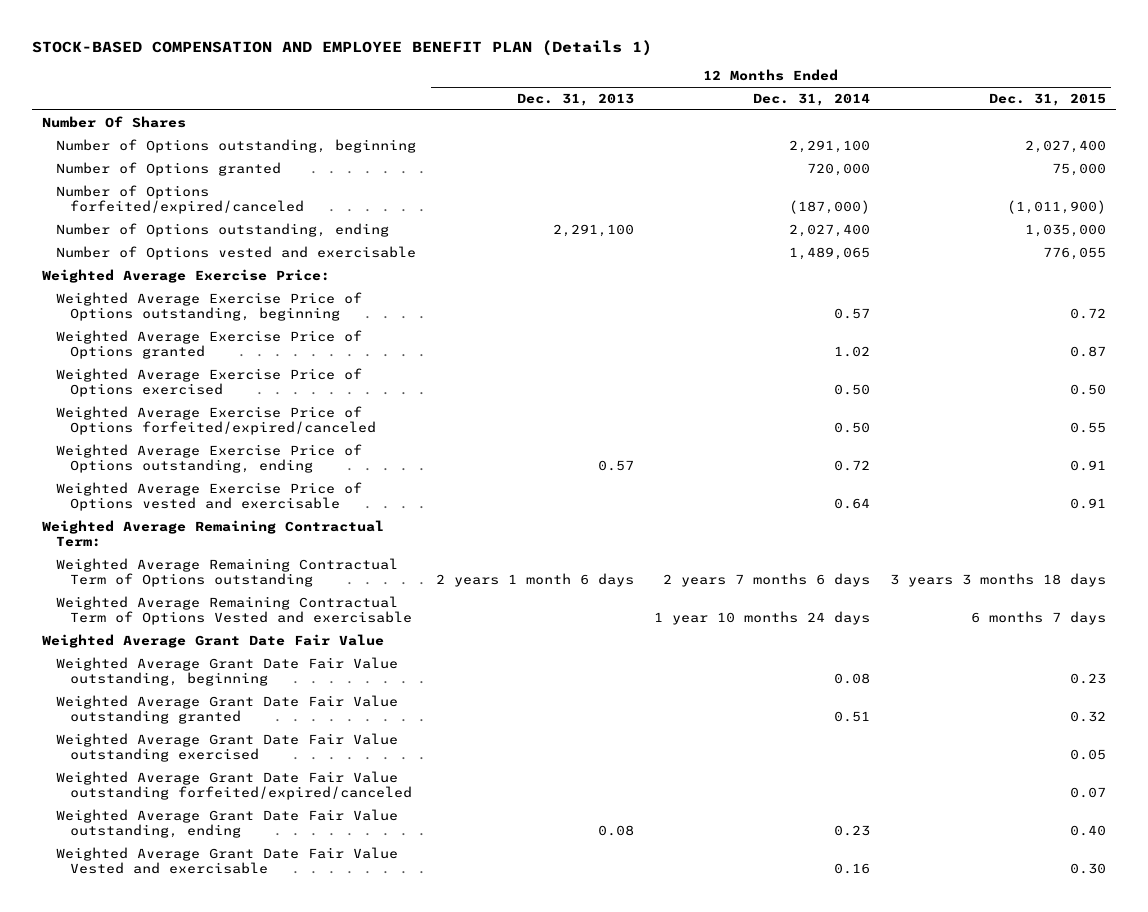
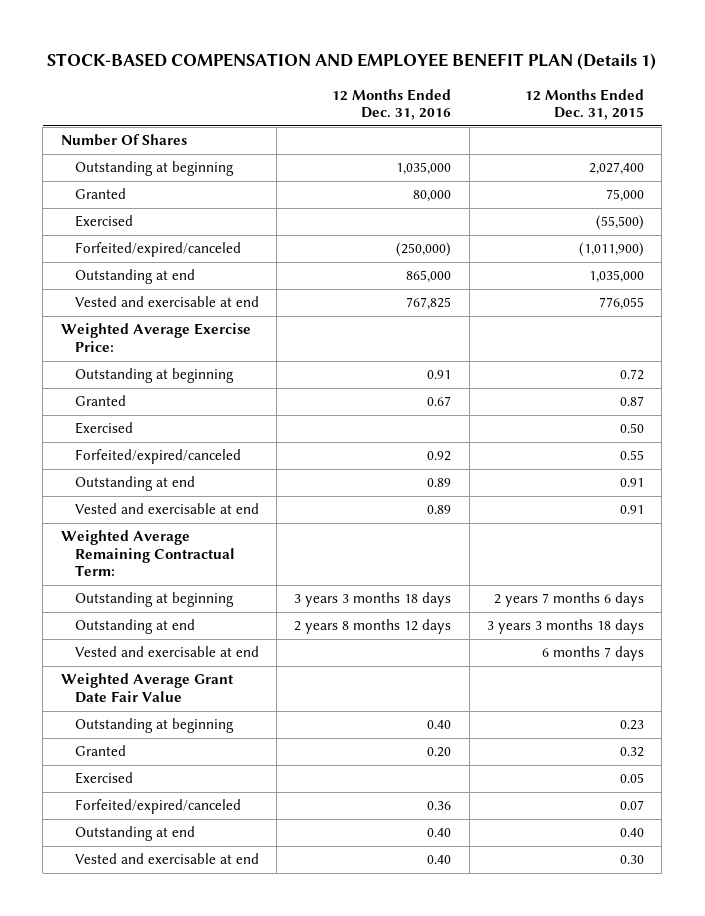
- | 12 Months Ended Dec. 31, 2013 | 12 Months Ended Dec. 31, 2014 | 12 Months Ended Dec. 31, 2015
+ | 12 Months Ended Dec. 31, 2016 | 12 Months Ended Dec. 31, 2015
- Number of Options outstanding, beginning | | 2,291,100 | 2,027,400
- Number of Options granted | | 720,000 | 75,000
- Number of Options forfeited/expired/canceled | | (187,000) | (1,011,900)
- Number of Options outstanding, ending | 2,291,100 | 2,027,400 | 1,035,000
- Number of Options vested and exercisable | | 1,489,065 | 776,055
+ Outstanding at beginning | 1,035,000 | 2,027,400
+ Granted | 80,000 | 75,000
+ Exercised | | (55,500)
+ Forfeited/expired/canceled | (250,000) | (1,011,900)
+ Outstanding at end | 865,000 | 1,035,000
+ Vested and exercisable at end | 767,825 | 776,055
- Weighted Average Exercise Price of Options outstanding, beginning | | 0.57 | 0.72
- Weighted Average Exercise Price of Options granted | | 1.02 | 0.87
- Weighted Average Exercise Price of Options exercised | | 0.50 | 0.50
- Weighted Average Exercise Price of Options forfeited/expired/canceled | | 0.50 | 0.55
- Weighted Average Exercise Price of Options outstanding, ending | 0.57 | 0.72 | 0.91
- Weighted Average Exercise Price of Options vested and exercisable | | 0.64 | 0.91
+ Outstanding at beginning | 0.91 | 0.72
+ Granted | 0.67 | 0.87
+ Exercised | | 0.50
+ Forfeited/expired/canceled | 0.92 | 0.55
+ Outstanding at end | 0.89 | 0.91
+ Vested and exercisable at end | 0.89 | 0.91
- Weighted Average Remaining Contractual Term of Options outstanding | 2 years 1 month 6 days | 2 years 7 months 6 days | 3 years 3 months 18 days
- Weighted Average Remaining Contractual Term of Options Vested and exercisable | | 1 year 10 months 24 days | 6 months 7 days
+ Outstanding at beginning | 3 years 3 months 18 days | 2 years 7 months 6 days
+ Outstanding at end | 2 years 8 months 12 days | 3 years 3 months 18 days
+ Vested and exercisable at end | | 6 months 7 days
- Weighted Average Grant Date Fair Value outstanding, beginning | | 0.08 | 0.23
- Weighted Average Grant Date Fair Value outstanding granted | | 0.51 | 0.32
- Weighted Average Grant Date Fair Value outstanding exercised | | | 0.05
- Weighted Average Grant Date Fair Value outstanding forfeited/expired/canceled | | | 0.07
- Weighted Average Grant Date Fair Value outstanding, ending | 0.08 | 0.23 | 0.40
- Weighted Average Grant Date Fair Value Vested and exercisable | | 0.16 | 0.30
+ Outstanding at beginning | 0.40 | 0.23
+ Granted | 0.20 | 0.32
+ Exercised | | 0.05
+ Forfeited/expired/canceled | 0.36 | 0.07
+ Outstanding at end | 0.40 | 0.40
+ Vested and exercisable at end | 0.40 | 0.30

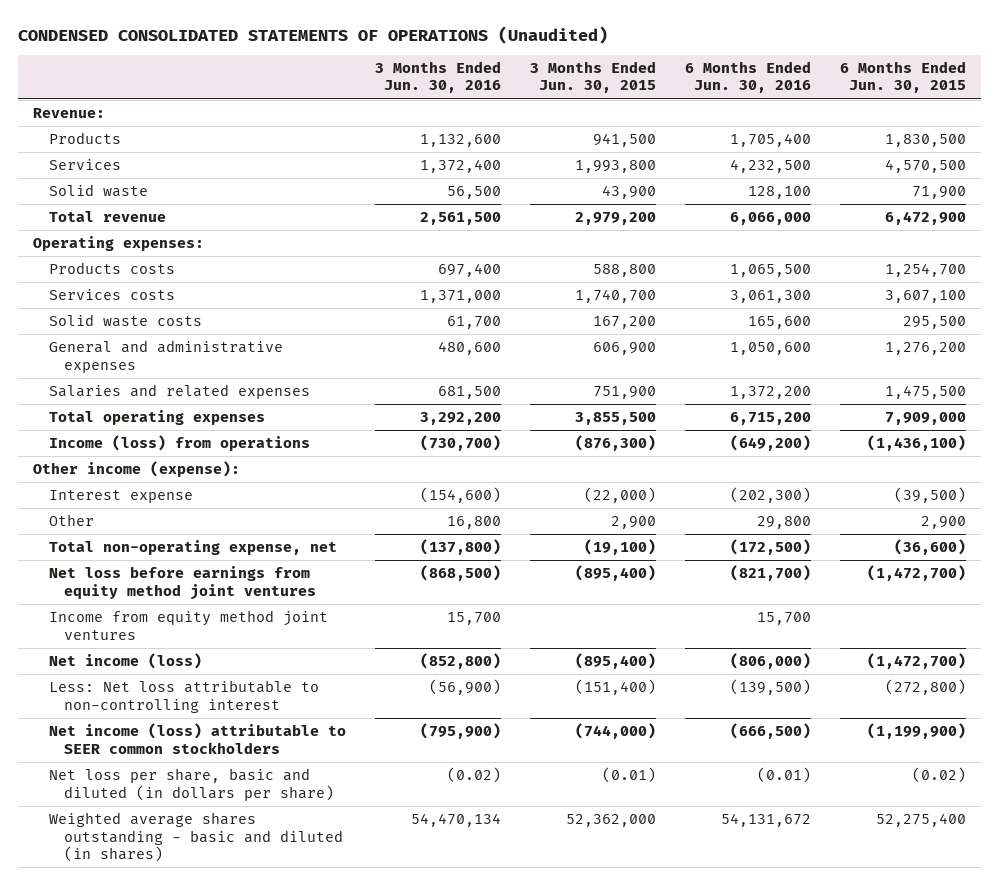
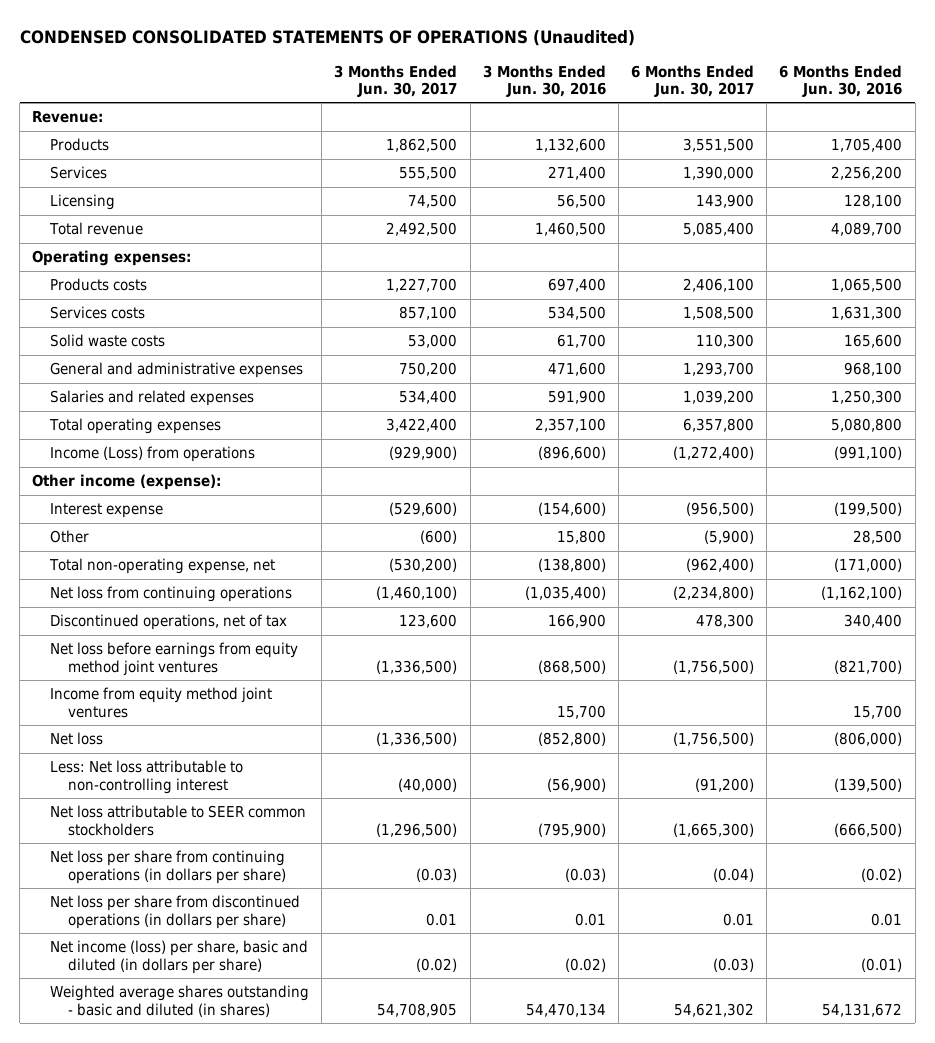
- | 3 Months Ended Jun. 30, 2016 | 3 Months Ended Jun. 30, 2015 | 6 Months Ended Jun. 30, 2016 | 6 Months Ended Jun. 30, 2015
+ | 3 Months Ended Jun. 30, 2017 | 3 Months Ended Jun. 30, 2016 | 6 Months Ended Jun. 30, 2017 | 6 Months Ended Jun. 30, 2016
- Services | 1,372,400 | 1,993,800 | 4,232,500 | 4,570,500
- Solid waste | 56,500 | 43,900 | 128,100 | 71,900
- Total revenue | 2,561,500 | 2,979,200 | 6,066,000 | 6,472,900
+ Services | 555,500 | 271,400 | 1,390,000 | 2,256,200
+ Licensing | 74,500 | 56,500 | 143,900 | 128,100
+ Total revenue | 2,492,500 | 1,460,500 | 5,085,400 | 4,089,700
- Services costs | 1,371,000 | 1,740,700 | 3,061,300 | 3,607,100
+ Services costs | 857,100 | 534,500 | 1,508,500 | 1,631,300
- General and administrative expenses | 480,600 | 606,900 | 1,050,600 | 1,276,200
- Salaries and related expenses | 681,500 | 751,900 | 1,372,200 | 1,475,500
- Total operating expenses | 3,292,200 | 3,855,500 | 6,715,200 | 7,909,000
- Income (loss) from operations | (730,700) | (876,300) | (649,200) | (1,436,100)
+ General and administrative expenses | 750,200 | 471,600 | 1,293,700 | 968,100
+ Salaries and related expenses | 534,400 | 591,900 | 1,039,200 | 1,250,300
+ Total operating expenses | 3,422,400 | 2,357,100 | 6,357,800 | 5,080,800
+ Income (Loss) from operations | (929,900) | (896,600) | (1,272,400) | (991,100)
- Interest expense | (154,600) | (22,000) | (202,300) | (39,500)
- Other | 16,800 | 2,900 | 29,800 | 2,900
- Total non-operating expense, net | (137,800) | (19,100) | (172,500) | (36,600)
+ Interest expense | (529,600) | (154,600) | (956,500) | (199,500)
+ Other | (600) | 15,800 | (5,900) | 28,500
+ Total non-operating expense, net | (530,200) | (138,800) | (962,400) | (171,000)
+ Net loss from continuing operations | (1,460,100) | (1,035,400) | (2,234,800) | (1,162,100)
+ Discontinued operations, net of tax | 123,600 | 166,900 | 478,300 | 340,400
- Net income (loss) | (852,800) | (895,400) | (806,000) | (1,472,700)
+ Net loss | (1,336,500) | (852,800) | (1,756,500) | (806,000)
- Net income (loss) attributable to SEER common stockholders | (795,900) | (744,000) | (666,500) | (1,199,900)
- Net loss per share, basic and diluted (in dollars per share) | (0.02) | (0.01) | (0.01) | (0.02)
+ Net loss attributable to SEER common stockholders | (1,296,500) | (795,900) | (1,665,300) | (666,500)
+ Net loss per share from continuing operations (in dollars per share) | (0.03) | (0.03) | (0.04) | (0.02)
+ Net loss per share from discontinued operations (in dollars per share) | 0.01 | 0.01 | 0.01 | 0.01
+ Net income (loss) per share, basic and diluted (in dollars per share) | (0.02) | (0.02) | (0.03) | (0.01)

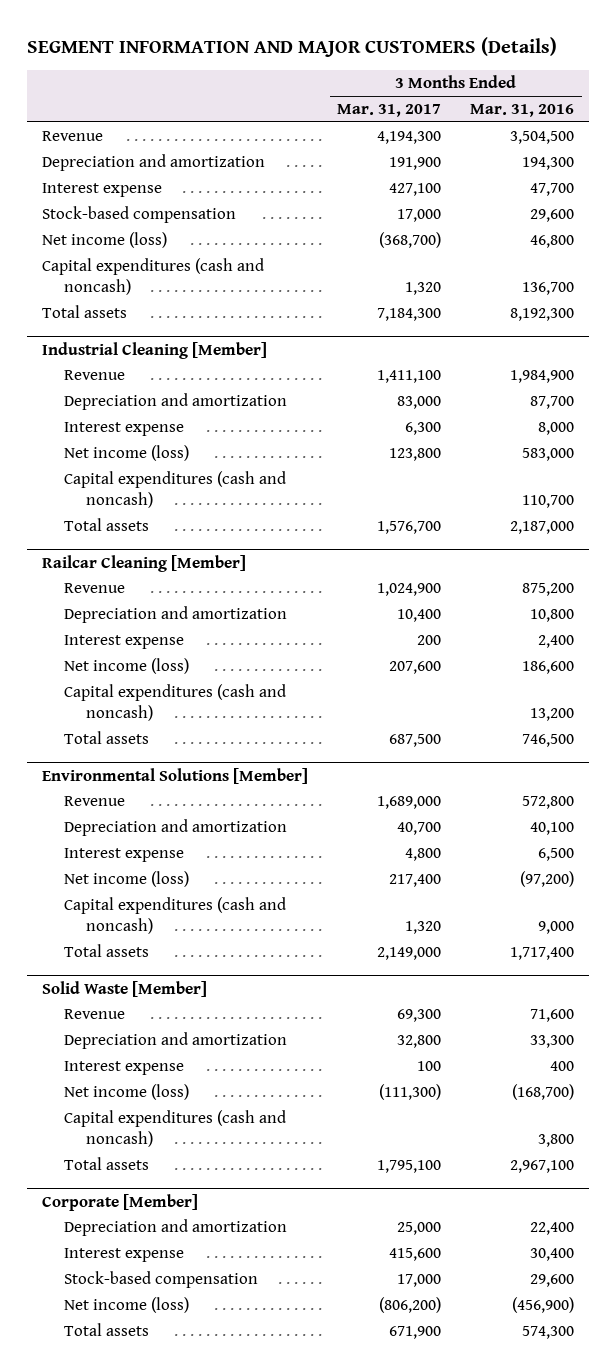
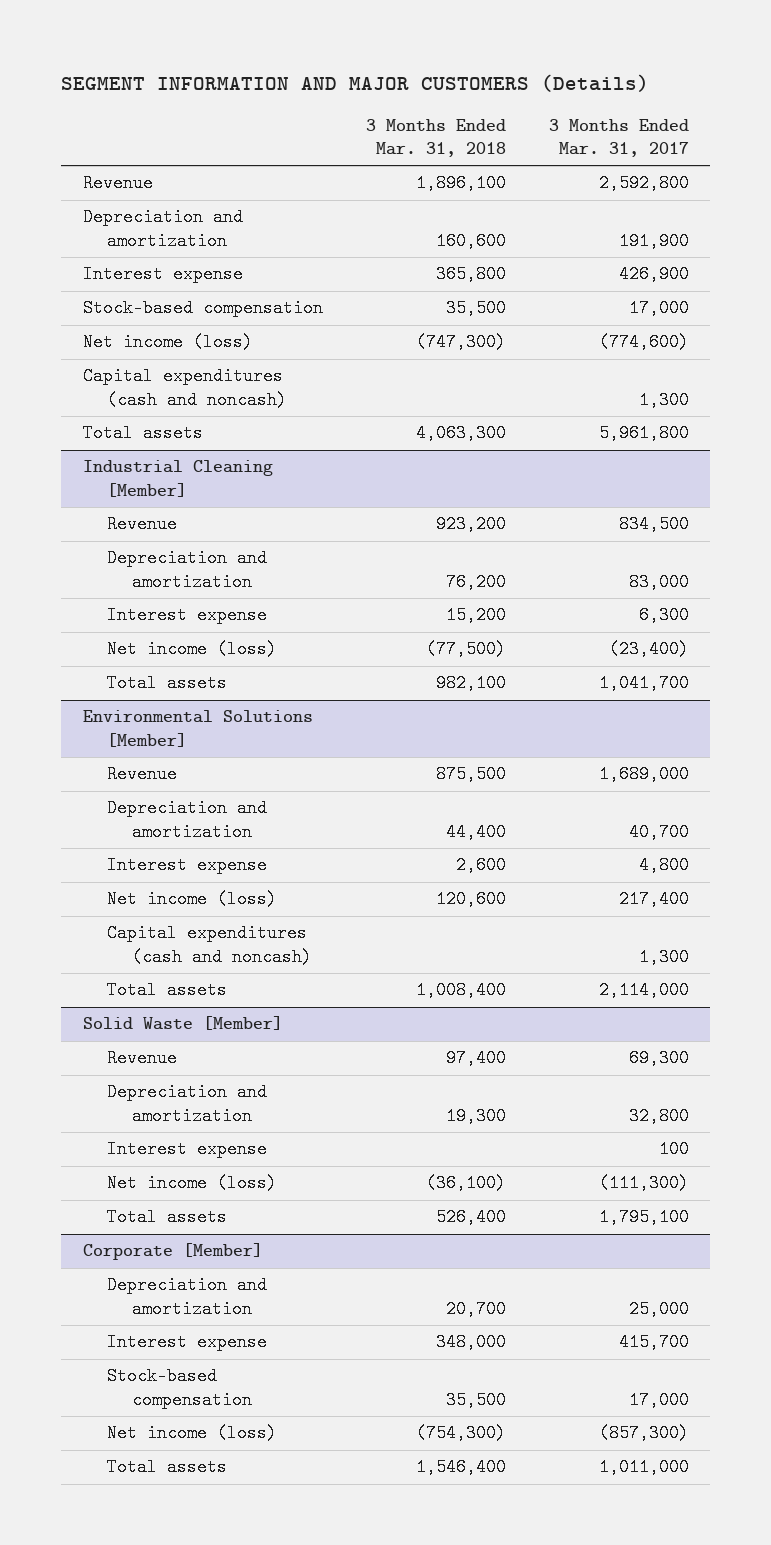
- | 3 Months Ended Mar. 31, 2017 | 3 Months Ended Mar. 31, 2016
+ | 3 Months Ended Mar. 31, 2018 | 3 Months Ended Mar. 31, 2017
- Revenue | 4,194,300 | 3,504,500
+ Revenue | 1,896,100 | 2,592,800
- Interest expense | 427,100 | 47,700
+ Interest expense | 365,800 | 426,900
- Net income (loss) | (368,700) | 46,800
- Capital expenditures (cash and noncash) | 1,320 | 136,700
- Total assets | 7,184,300 | 8,192,300
+ Net income (loss) | (747,300) | (774,600)
+ Capital expenditures (cash and noncash) | | 1,300
+ Total assets | 4,063,300 | 5,961,800
@ Industrial Cleaning [Member]
- Revenue | 1,411,100 | 1,984,900
+ Revenue | 923,200 | 834,500
- Net income (loss) | 123,800 | 583,000
- Capital expenditures (cash and noncash) | | 110,700
- Total assets | 1,576,700 | 2,187,000
- Railcar Cleaning [Member]
- Revenue | 1,024,900 | 875,200
- Depreciation and amortization | 10,400 | 10,800
- Interest expense | 200 | 2,400
- Net income (loss) | 207,600 | 186,600
- Capital expenditures (cash and noncash) | | 13,200
- Total assets | 687,500 | 746,500
@ Industrial Cleaning [Member]
+ Net income (loss) | (77,500) | (23,400)
+ Total assets | 982,100 | 1,041,700
@ Environmental Solutions [Member]
- Capital expenditures (cash and noncash) | 1,320 | 9,000
- Total assets | 2,149,000 | 1,717,400
+ Capital expenditures (cash and noncash) | | 1,300
+ Total assets | 1,008,400 | 2,114,000
@ Solid Waste [Member]
- Capital expenditures (cash and noncash) | | 3,800
@ Corporate [Member]
- Interest expense | 415,600 | 30,400
+ Interest expense | 348,000 | 415,700
- Net income (loss) | (806,200) | (456,900)
- Total assets | 671,900 | 574,300
+ Net income (loss) | (754,300) | (857,300)
+ Total assets | 1,546,400 | 1,011,000

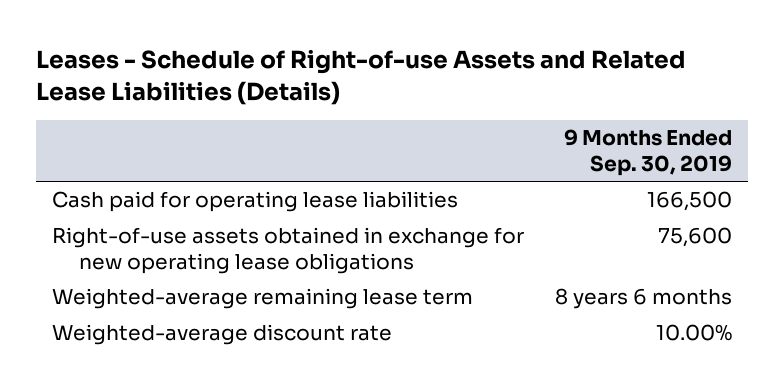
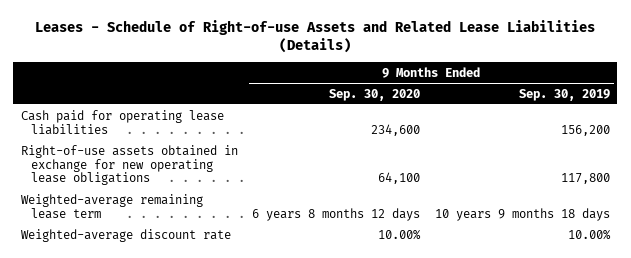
- | 9 Months Ended Sep. 30, 2019
+ | 9 Months Ended Sep. 30, 2020 | 9 Months Ended Sep. 30, 2019
- Cash paid for operating lease liabilities | 166,500
- Right-of-use assets obtained in exchange for new operating lease obligations | 75,600
- Weighted-average remaining lease term | 8 years 6 months
+ Cash paid for operating lease liabilities | 234,600 | 156,200
+ Right-of-use assets obtained in exchange for new operating lease obligations | 64,100 | 117,800
+ Weighted-average remaining lease term | 6 years 8 months 12 days | 10 years 9 months 18 days

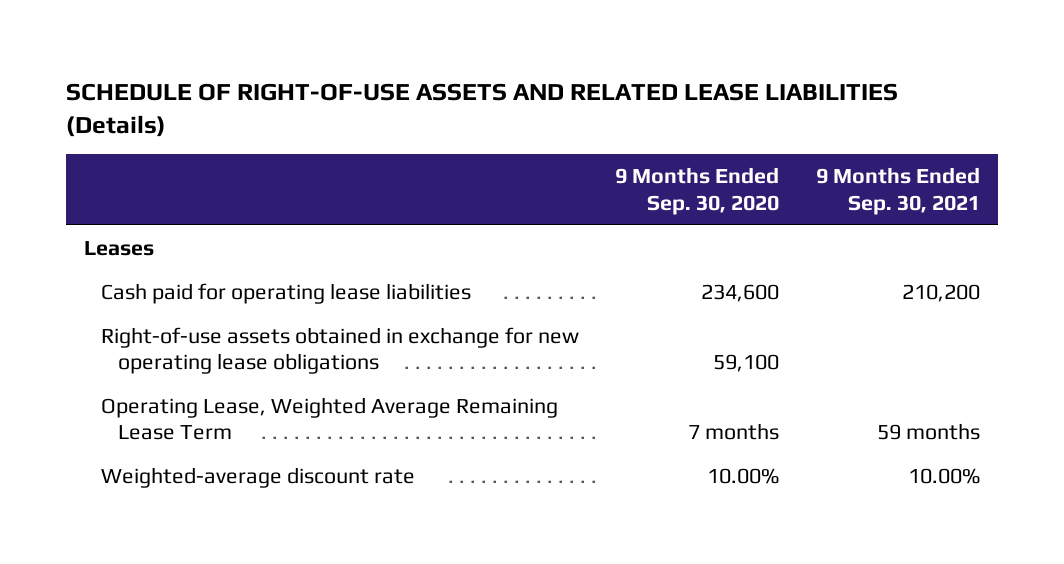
- Leases - Schedule of Right-of-use Assets and Related Lease Liabilities (Details)
+ SCHEDULE OF RIGHT-OF-USE ASSETS AND RELATED LEASE LIABILITIES (Details)
- | 9 Months Ended Sep. 30, 2020 | 9 Months Ended Sep. 30, 2019
+ | 9 Months Ended Sep. 30, 2020 | 9 Months Ended Sep. 30, 2021
+ Leases
- Right-of-use assets obtained in exchange for new operating lease obligations | 64,100 | 117,800
- Weighted-average remaining lease term | 6 years 8 months 12 days | 10 years 9 months 18 days
+ Right-of-use assets obtained in exchange for new operating lease obligations | 59,100 |
+ Operating Lease, Weighted Average Remaining Lease Term | 7 months | 59 months

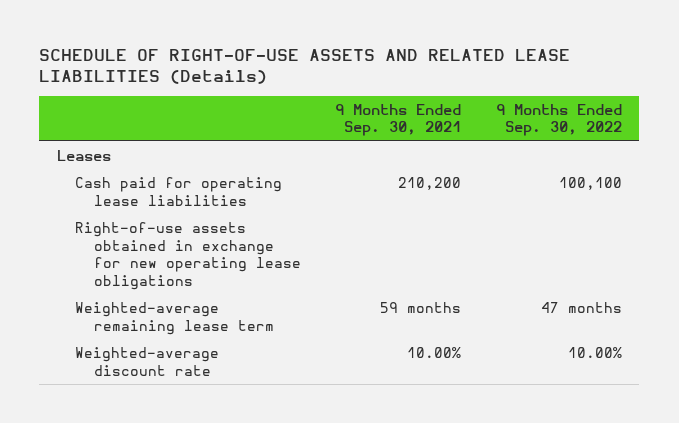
- | 9 Months Ended Sep. 30, 2020 | 9 Months Ended Sep. 30, 2021
+ | 9 Months Ended Sep. 30, 2021 | 9 Months Ended Sep. 30, 2022
- Operating Lease, Weighted Average Remaining Lease Term | 7 months | 59 months
+ Weighted-average remaining lease term | 59 months | 47 months

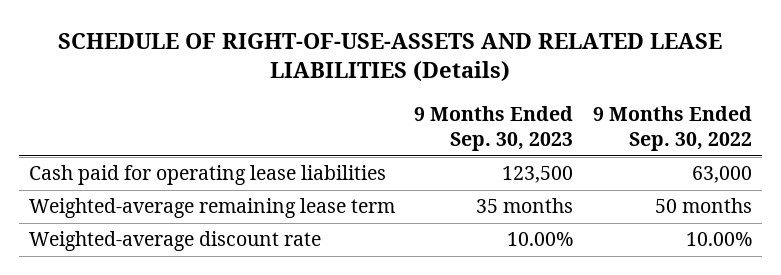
- SCHEDULE OF RIGHT-OF-USE ASSETS AND RELATED LEASE LIABILITIES (Details)
+ SCHEDULE OF RIGHT-OF-USE-ASSETS AND RELATED LEASE LIABILITIES (Details)
- | 9 Months Ended Sep. 30, 2021 | 9 Months Ended Sep. 30, 2022
+ | 9 Months Ended Sep. 30, 2023 | 9 Months Ended Sep. 30, 2022
- Leases
- Cash paid for operating lease liabilities | 210,200 | 100,100
- Right-of-use assets obtained in exchange for new operating lease obligations
- Weighted-average remaining lease term | 59 months | 47 months
+ Cash paid for operating lease liabilities | 123,500 | 63,000
+ Weighted-average remaining lease term | 35 months | 50 months

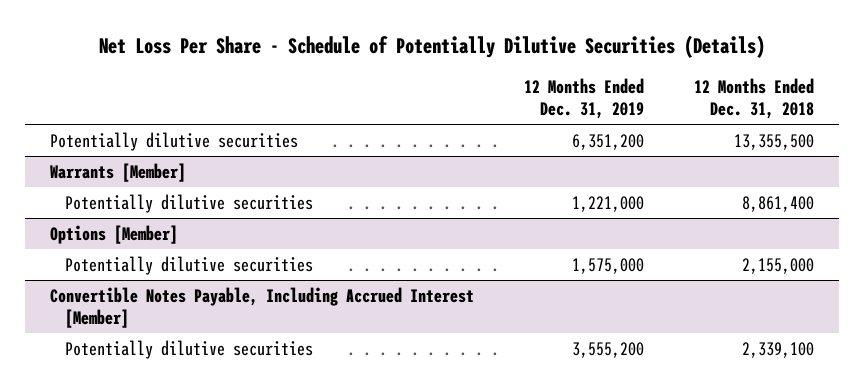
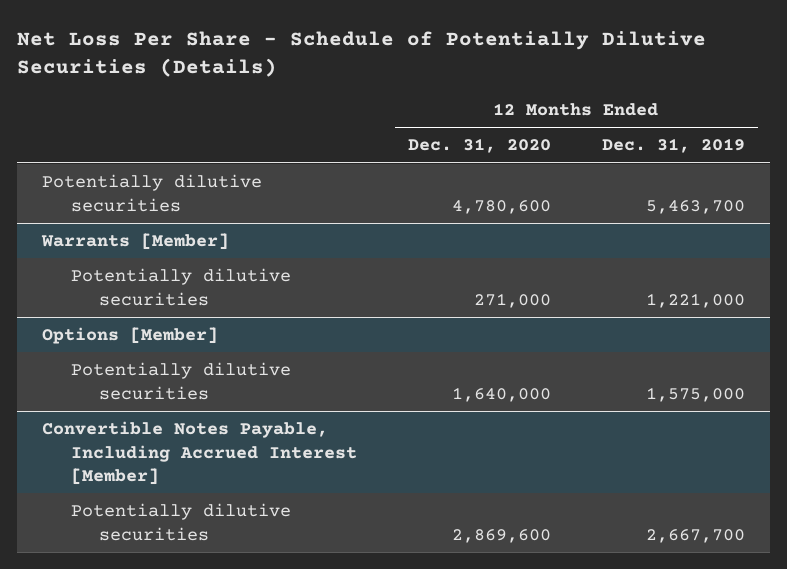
- | 12 Months Ended Dec. 31, 2019 | 12 Months Ended Dec. 31, 2018
+ | 12 Months Ended Dec. 31, 2020 | 12 Months Ended Dec. 31, 2019
- Potentially dilutive securities | 6,351,200 | 13,355,500
+ Potentially dilutive securities | 4,780,600 | 5,463,700
@ Convertible Notes Payable, Including Accrued Interest [Member]
- Potentially dilutive securities | 3,555,200 | 2,339,100
+ Potentially dilutive securities | 2,869,600 | 2,667,700

